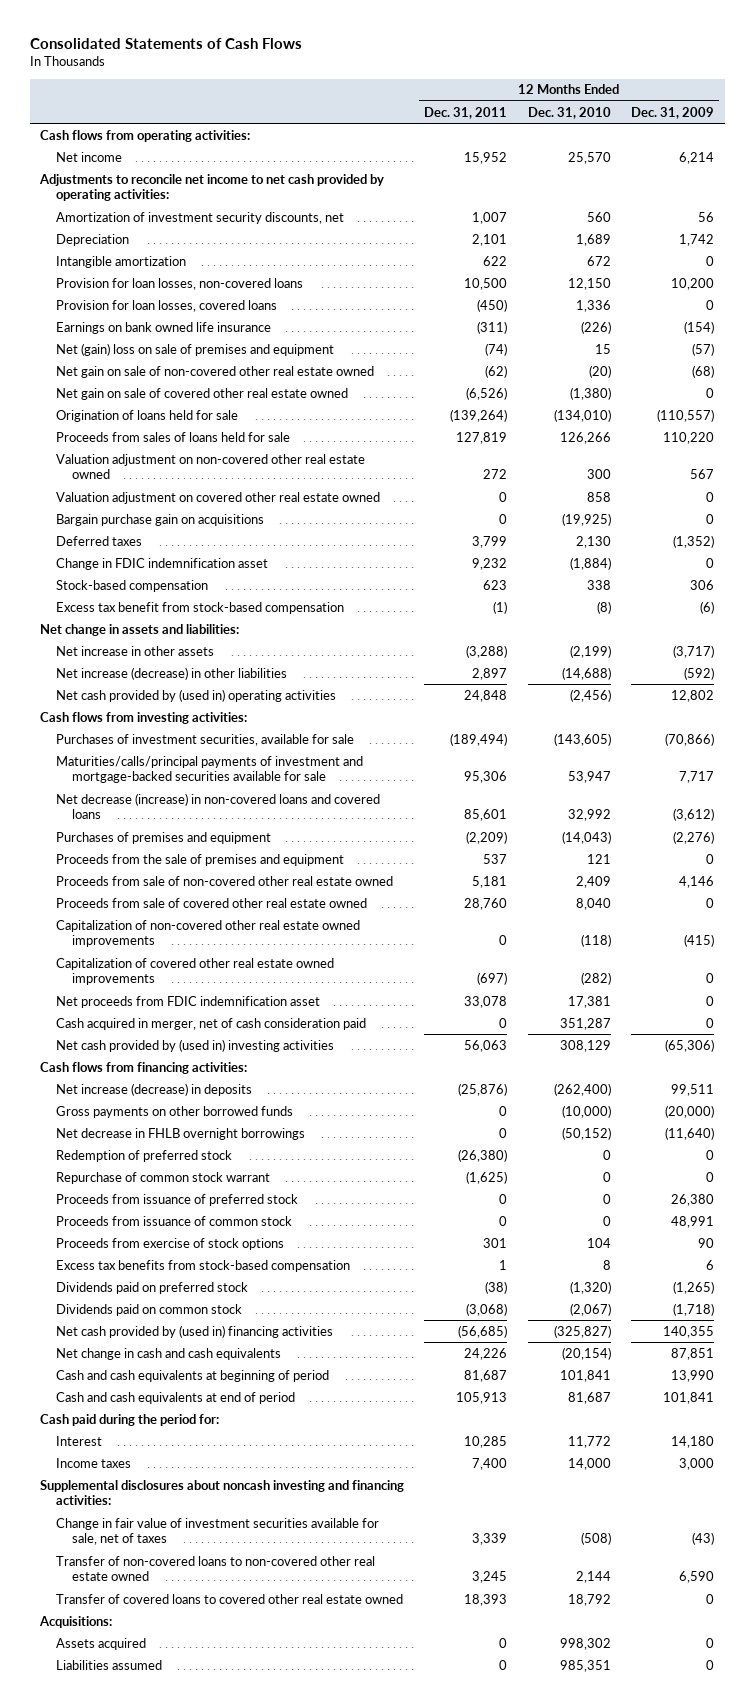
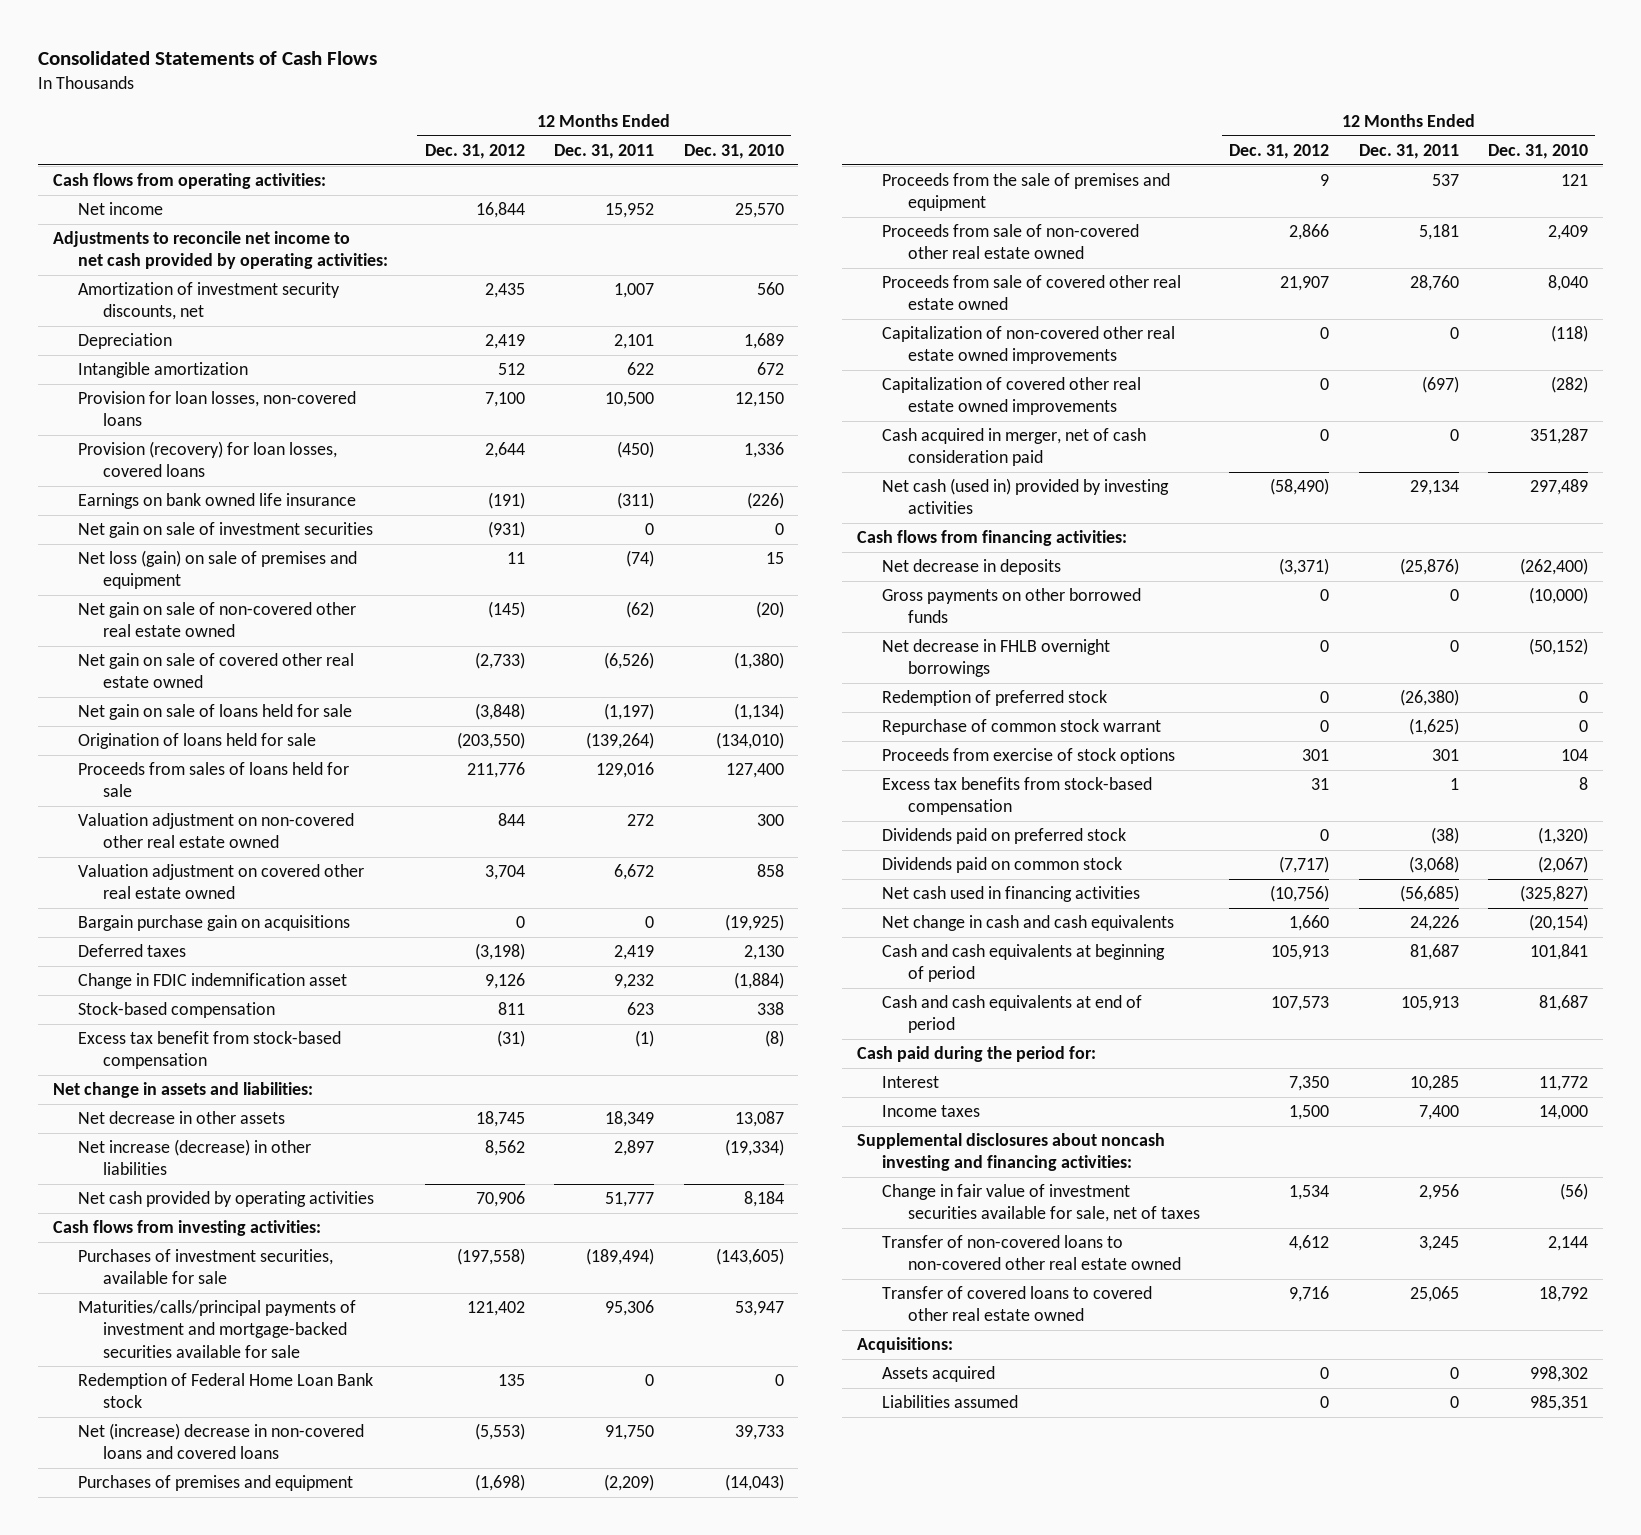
- | 12 Months Ended Dec. 31, 2011 | 12 Months Ended Dec. 31, 2010 | 12 Months Ended Dec. 31, 2009
+ | 12 Months Ended Dec. 31, 2012 | 12 Months Ended Dec. 31, 2011 | 12 Months Ended Dec. 31, 2010
- Provision for loan losses, covered loans | (450) | 1,336 | 0
+ Provision (recovery) for loan losses, covered loans | 2,644 | (450) | 1,336
- Net (gain) loss on sale of premises and equipment | (74) | 15 | (57)
+ Net gain on sale of investment securities | (931) | 0 | 0
+ Net loss (gain) on sale of premises and equipment | 11 | (74) | 15
+ Net gain on sale of loans held for sale | (3,848) | (1,197) | (1,134)
- Proceeds from sales of loans held for sale | 127,819 | 126,266 | 110,220
+ Proceeds from sales of loans held for sale | 211,776 | 129,016 | 127,400
- Valuation adjustment on covered other real estate owned | 0 | 858 | 0
+ Valuation adjustment on covered other real estate owned | 3,704 | 6,672 | 858
- Deferred taxes | 3,799 | 2,130 | (1,352)
+ Deferred taxes | (3,198) | 2,419 | 2,130
- Net increase in other assets | (3,288) | (2,199) | (3,717)
- Net increase (decrease) in other liabilities | 2,897 | (14,688) | (592)
- Net cash provided by (used in) operating activities | 24,848 | (2,456) | 12,802
+ Net decrease in other assets | 18,745 | 18,349 | 13,087
+ Net increase (decrease) in other liabilities | 8,562 | 2,897 | (19,334)
+ Net cash provided by operating activities | 70,906 | 51,777 | 8,184
- Net decrease (increase) in non-covered loans and covered loans | 85,601 | 32,992 | (3,612)
+ Redemption of Federal Home Loan Bank stock | 135 | 0 | 0
+ Net (increase) decrease in non-covered loans and covered loans | (5,553) | 91,750 | 39,733
- Net proceeds from FDIC indemnification asset | 33,078 | 17,381 | 0
- Net cash provided by (used in) investing activities | 56,063 | 308,129 | (65,306)
+ Net cash (used in) provided by investing activities | (58,490) | 29,134 | 297,489
- Net increase (decrease) in deposits | (25,876) | (262,400) | 99,511
+ Net decrease in deposits | (3,371) | (25,876) | (262,400)
- Proceeds from issuance of preferred stock | 0 | 0 | 26,380
- Proceeds from issuance of common stock | 0 | 0 | 48,991
- Net cash provided by (used in) financing activities | (56,685) | (325,827) | 140,355
+ Net cash used in financing activities | (10,756) | (56,685) | (325,827)
- Change in fair value of investment securities available for sale, net of taxes | 3,339 | (508) | (43)
+ Change in fair value of investment securities available for sale, net of taxes | 1,534 | 2,956 | (56)
- Transfer of covered loans to covered other real estate owned | 18,393 | 18,792 | 0
+ Transfer of covered loans to covered other real estate owned | 9,716 | 25,065 | 18,792

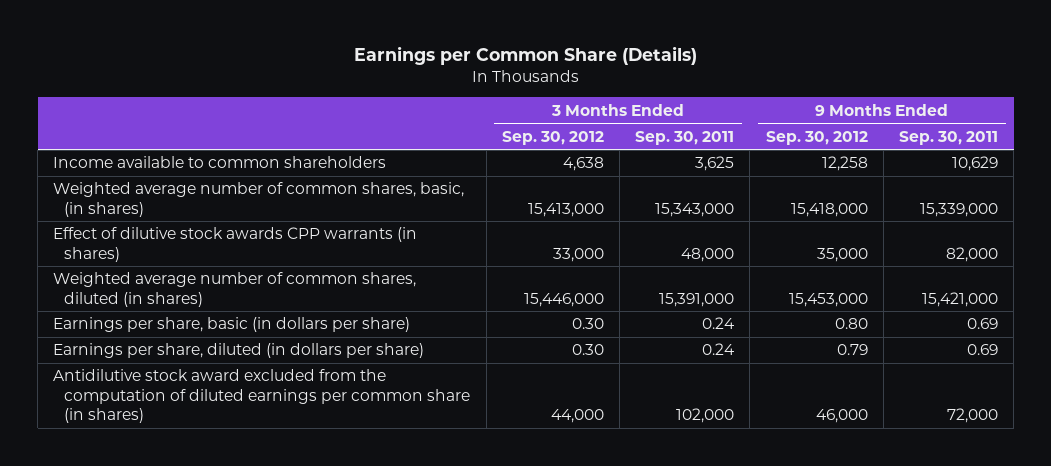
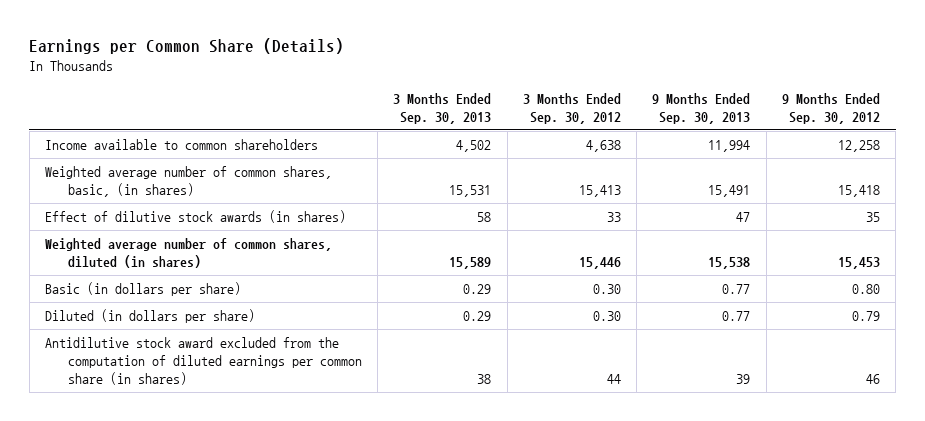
- | 3 Months Ended Sep. 30, 2012 | 3 Months Ended Sep. 30, 2011 | 9 Months Ended Sep. 30, 2012 | 9 Months Ended Sep. 30, 2011
+ | 3 Months Ended Sep. 30, 2013 | 3 Months Ended Sep. 30, 2012 | 9 Months Ended Sep. 30, 2013 | 9 Months Ended Sep. 30, 2012
- Weighted average number of common shares, basic, (in shares) | 15,413,000 | 15,343,000 | 15,418,000 | 15,339,000
- Effect of dilutive stock awards CPP warrants (in shares) | 33,000 | 48,000 | 35,000 | 82,000
- Weighted average number of common shares, diluted (in shares) | 15,446,000 | 15,391,000 | 15,453,000 | 15,421,000
- Earnings per share, basic (in dollars per share) | 0.30 | 0.24 | 0.80 | 0.69
- Earnings per share, diluted (in dollars per share) | 0.30 | 0.24 | 0.79 | 0.69
- Antidilutive stock award excluded from the computation of diluted earnings per common share (in shares) | 44,000 | 102,000 | 46,000 | 72,000
+ Weighted average number of common shares, basic, (in shares) | 15,531 | 15,413 | 15,491 | 15,418
+ Effect of dilutive stock awards (in shares) | 58 | 33 | 47 | 35
+ Weighted average number of common shares, diluted (in shares) | 15,589 | 15,446 | 15,538 | 15,453
+ Basic (in dollars per share) | 0.29 | 0.30 | 0.77 | 0.80
+ Diluted (in dollars per share) | 0.29 | 0.30 | 0.77 | 0.79
+ Antidilutive stock award excluded from the computation of diluted earnings per common share (in shares) | 38 | 44 | 39 | 46

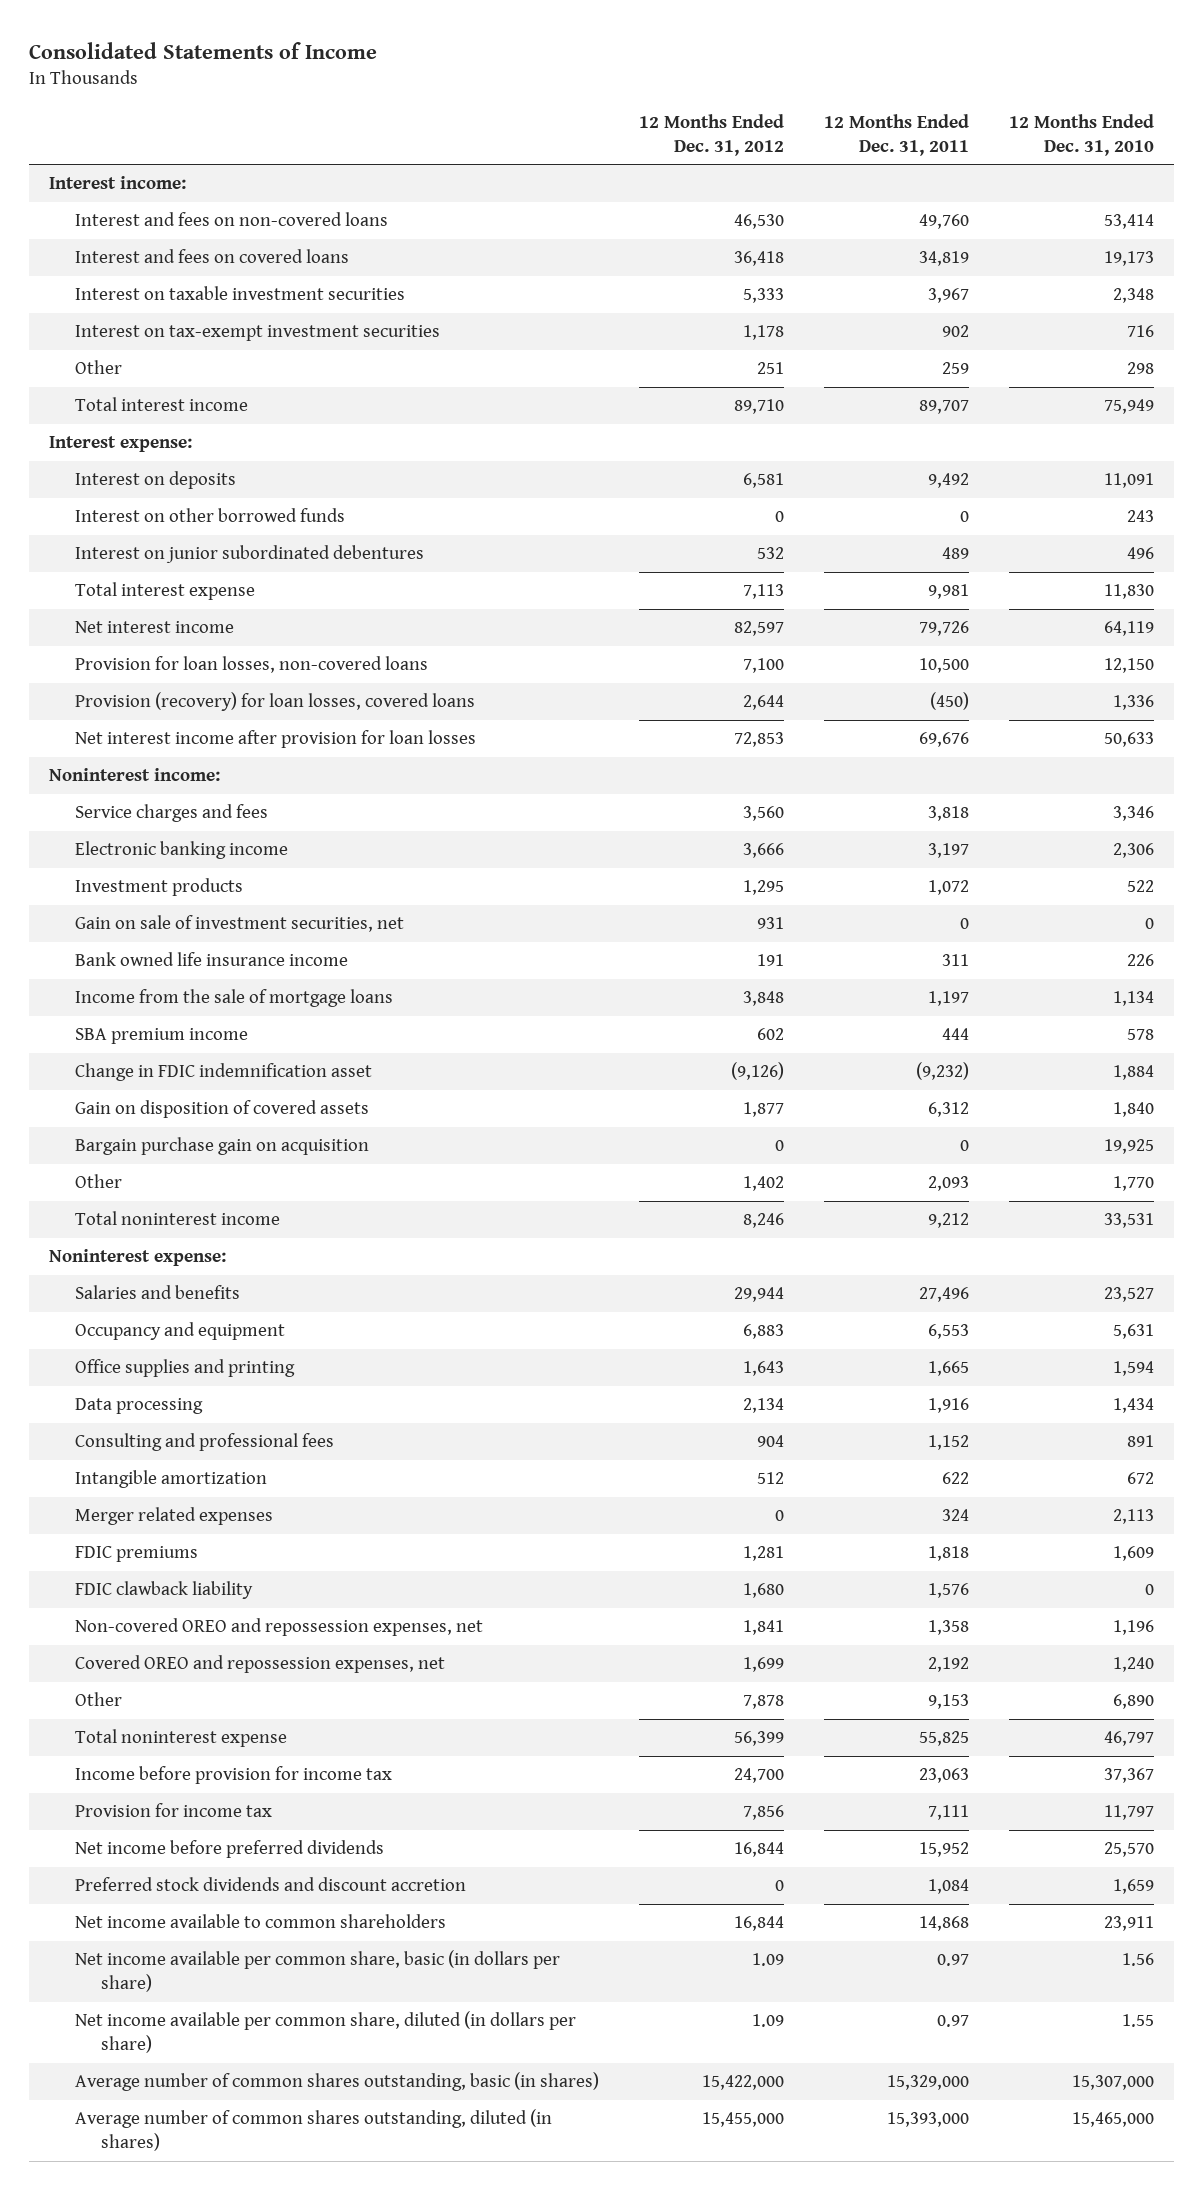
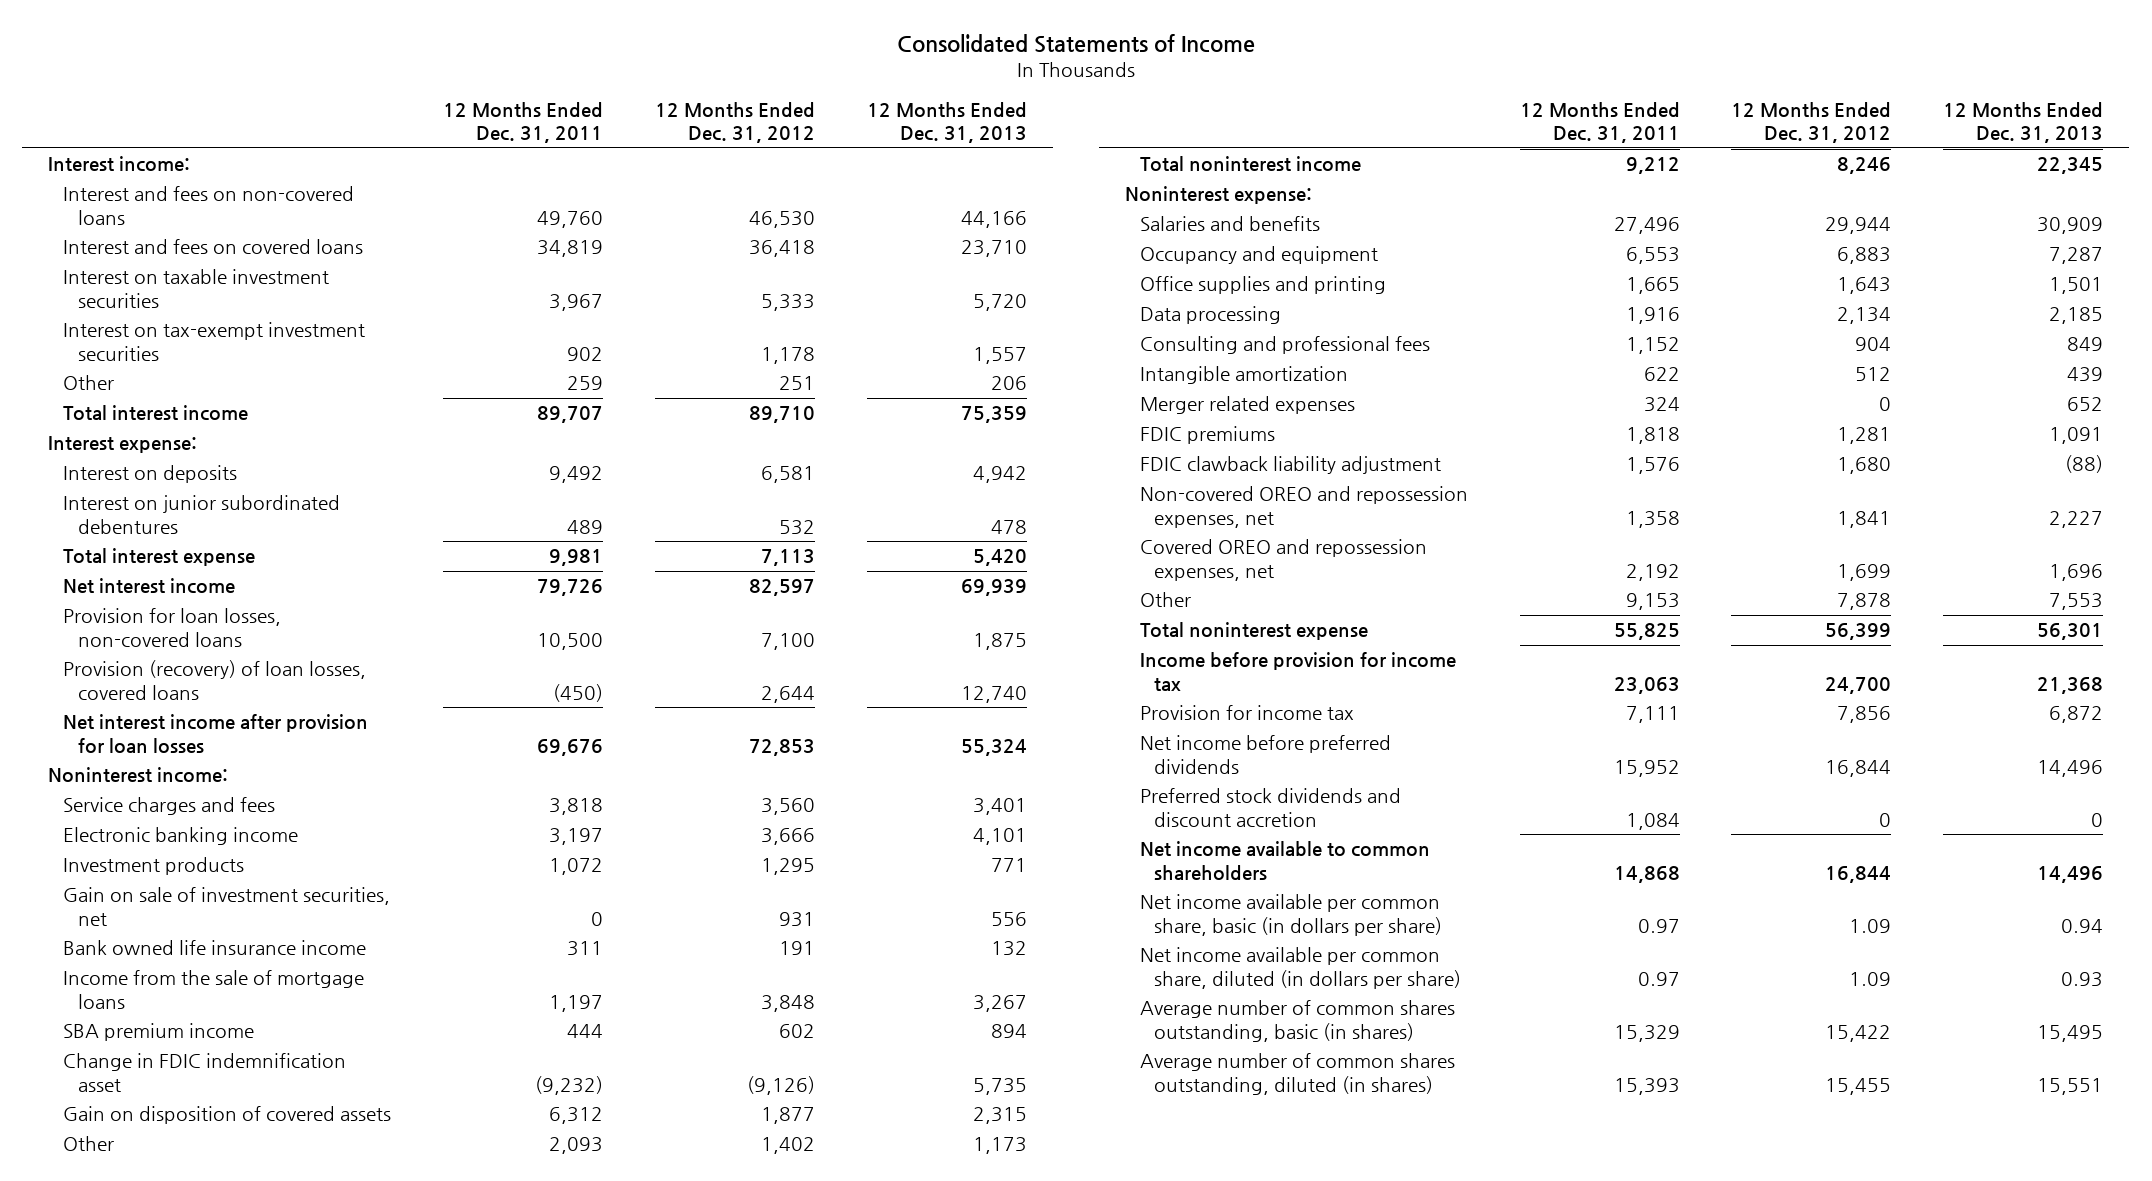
- | 12 Months Ended Dec. 31, 2012 | 12 Months Ended Dec. 31, 2011 | 12 Months Ended Dec. 31, 2010
+ | 12 Months Ended Dec. 31, 2011 | 12 Months Ended Dec. 31, 2012 | 12 Months Ended Dec. 31, 2013
- Interest on other borrowed funds | 0 | 0 | 243
- Provision (recovery) for loan losses, covered loans | 2,644 | (450) | 1,336
+ Provision (recovery) of loan losses, covered loans | (450) | 2,644 | 12,740
- Bargain purchase gain on acquisition | 0 | 0 | 19,925
- FDIC clawback liability | 1,680 | 1,576 | 0
+ FDIC clawback liability adjustment | 1,576 | 1,680 | (88)
- Average number of common shares outstanding, basic (in shares) | 15,422,000 | 15,329,000 | 15,307,000
- Average number of common shares outstanding, diluted (in shares) | 15,455,000 | 15,393,000 | 15,465,000
+ Average number of common shares outstanding, basic (in shares) | 15,329 | 15,422 | 15,495
+ Average number of common shares outstanding, diluted (in shares) | 15,393 | 15,455 | 15,551

